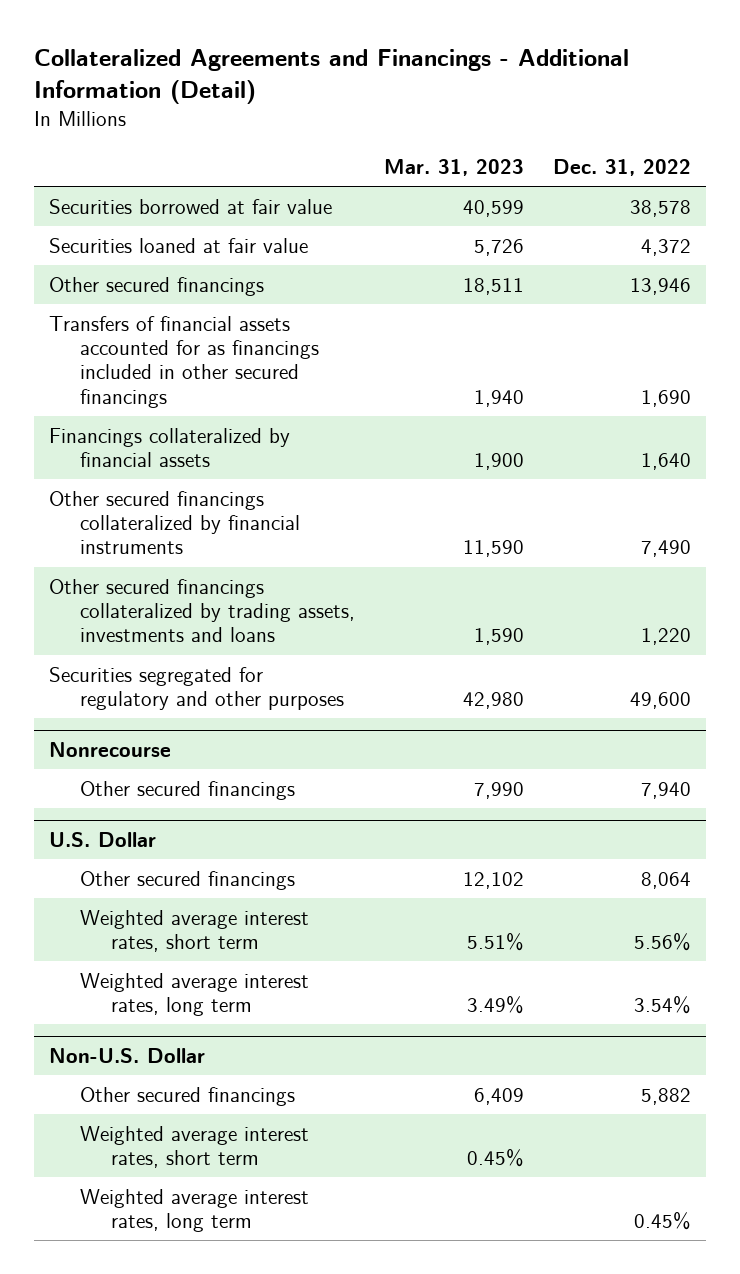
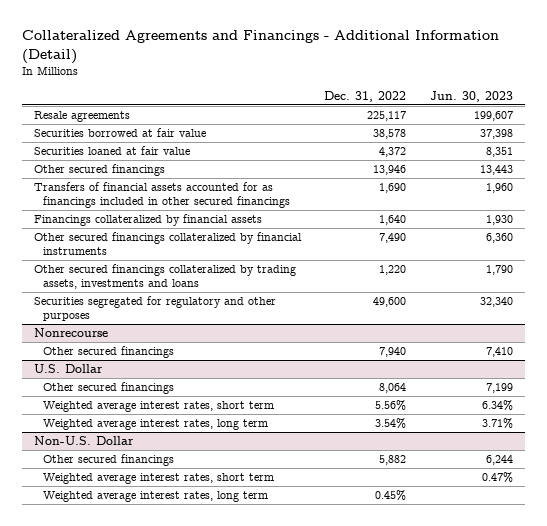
- | Mar. 31, 2023 | Dec. 31, 2022
+ | Dec. 31, 2022 | Jun. 30, 2023
+ Resale agreements | 225,117 | 199,607

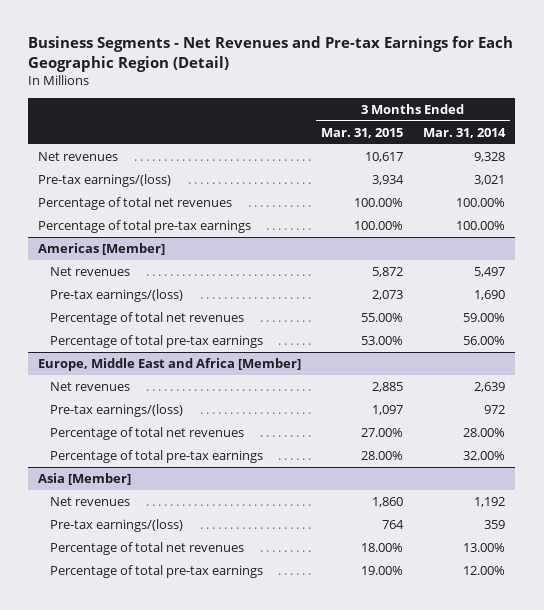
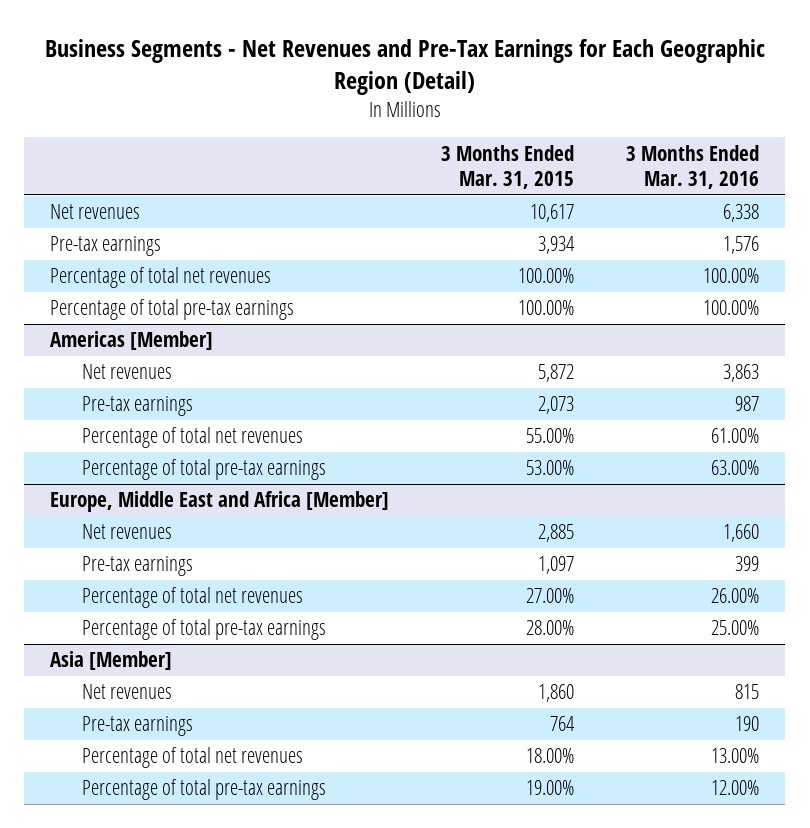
- Business Segments - Net Revenues and Pre-tax Earnings for Each Geographic Region (Detail)
+ Business Segments - Net Revenues and Pre-Tax Earnings for Each Geographic Region (Detail)
- | 3 Months Ended Mar. 31, 2015 | 3 Months Ended Mar. 31, 2014
+ | 3 Months Ended Mar. 31, 2015 | 3 Months Ended Mar. 31, 2016
- Pre-tax earnings/(loss) | 3,934 | 3,021
+ Pre-tax earnings | 3,934 | 1,576
@ Americas [Member]
- Pre-tax earnings/(loss) | 2,073 | 1,690
+ Pre-tax earnings | 2,073 | 987
@ Europe, Middle East and Africa [Member]
- Pre-tax earnings/(loss) | 1,097 | 972
+ Pre-tax earnings | 1,097 | 399
@ Asia [Member]
- Pre-tax earnings/(loss) | 764 | 359
+ Pre-tax earnings | 764 | 190

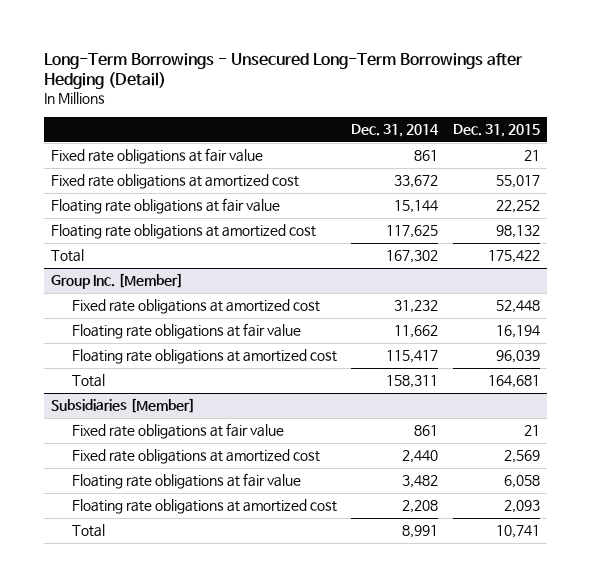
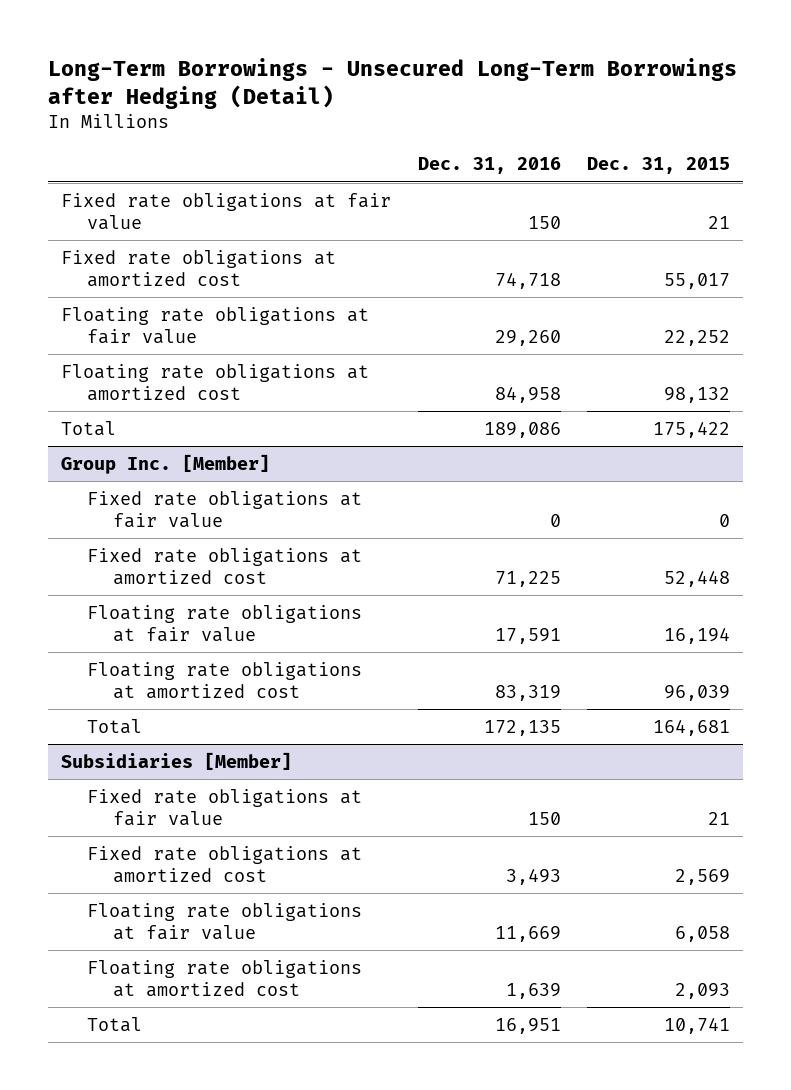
- | Dec. 31, 2014 | Dec. 31, 2015
+ | Dec. 31, 2016 | Dec. 31, 2015
@ Group Inc. [Member]
+ Fixed rate obligations at fair value | 0 | 0

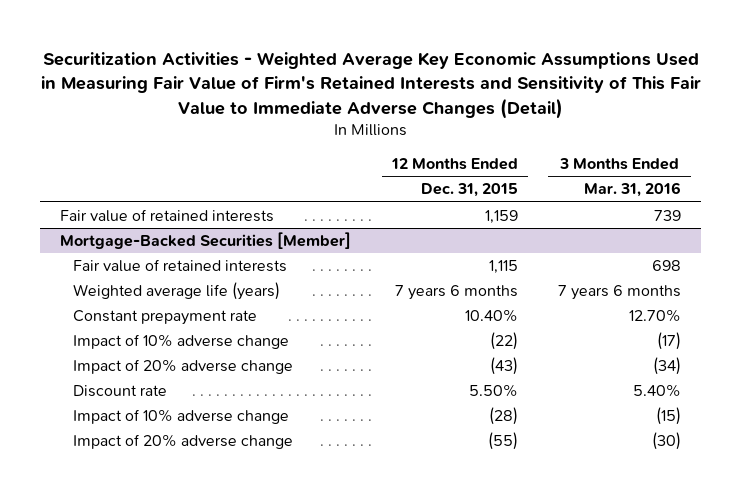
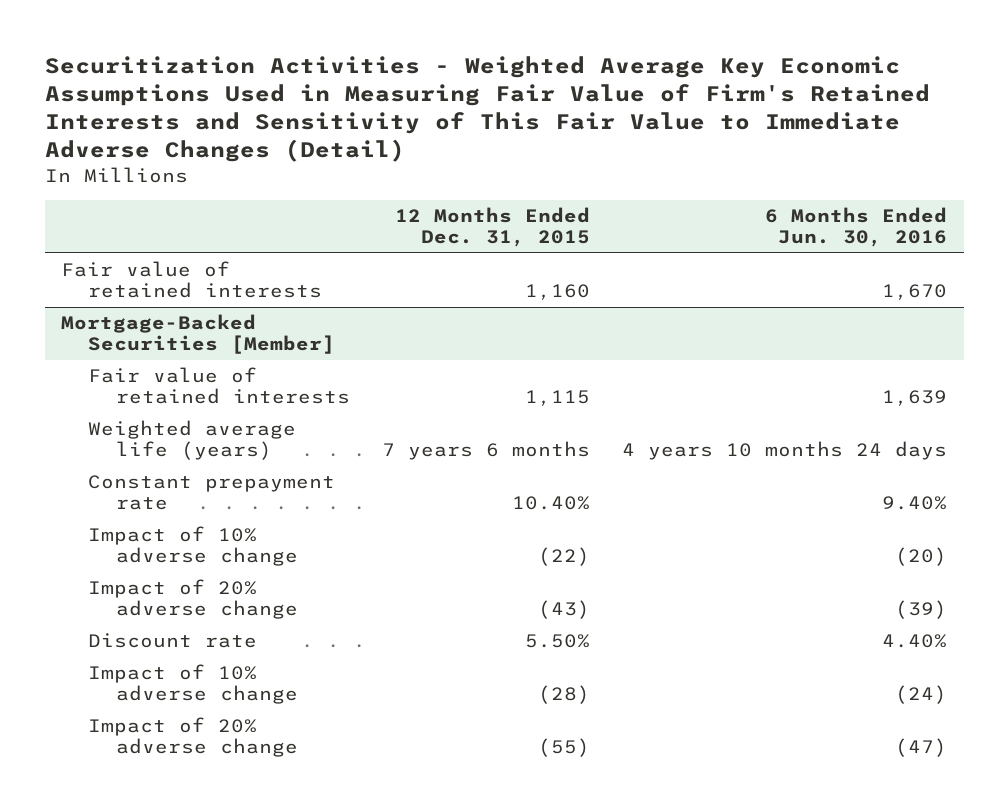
- | 12 Months Ended Dec. 31, 2015 | 3 Months Ended Mar. 31, 2016
+ | 12 Months Ended Dec. 31, 2015 | 6 Months Ended Jun. 30, 2016
- Fair value of retained interests | 1,159 | 739
+ Fair value of retained interests | 1,160 | 1,670

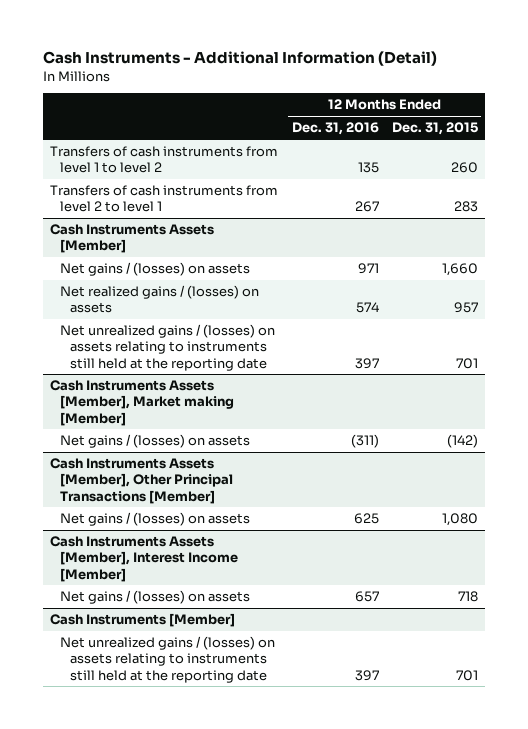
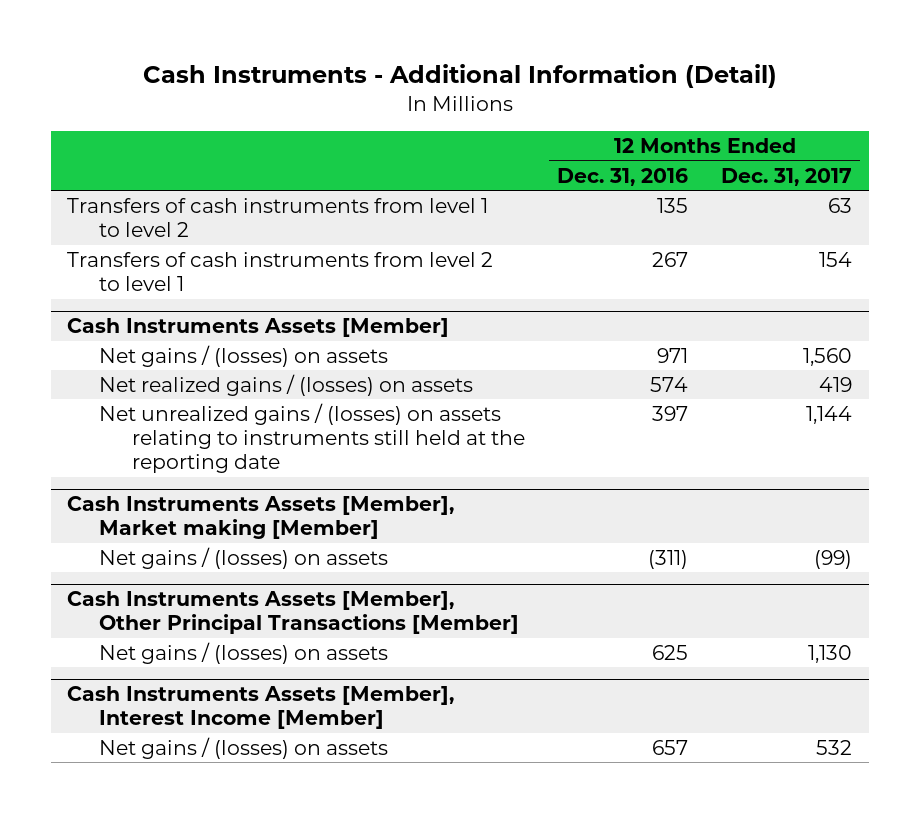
- | 12 Months Ended Dec. 31, 2016 | 12 Months Ended Dec. 31, 2015
+ | 12 Months Ended Dec. 31, 2016 | 12 Months Ended Dec. 31, 2017
- Cash Instruments [Member]
- Net unrealized gains / (losses) on assets relating to instruments still held at the reporting date | 397 | 701

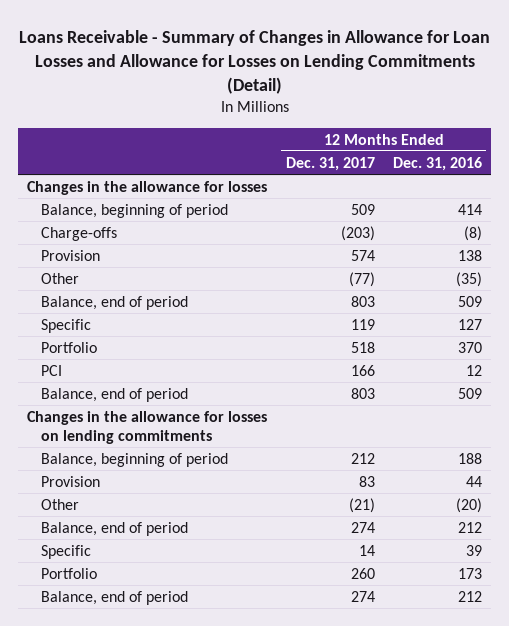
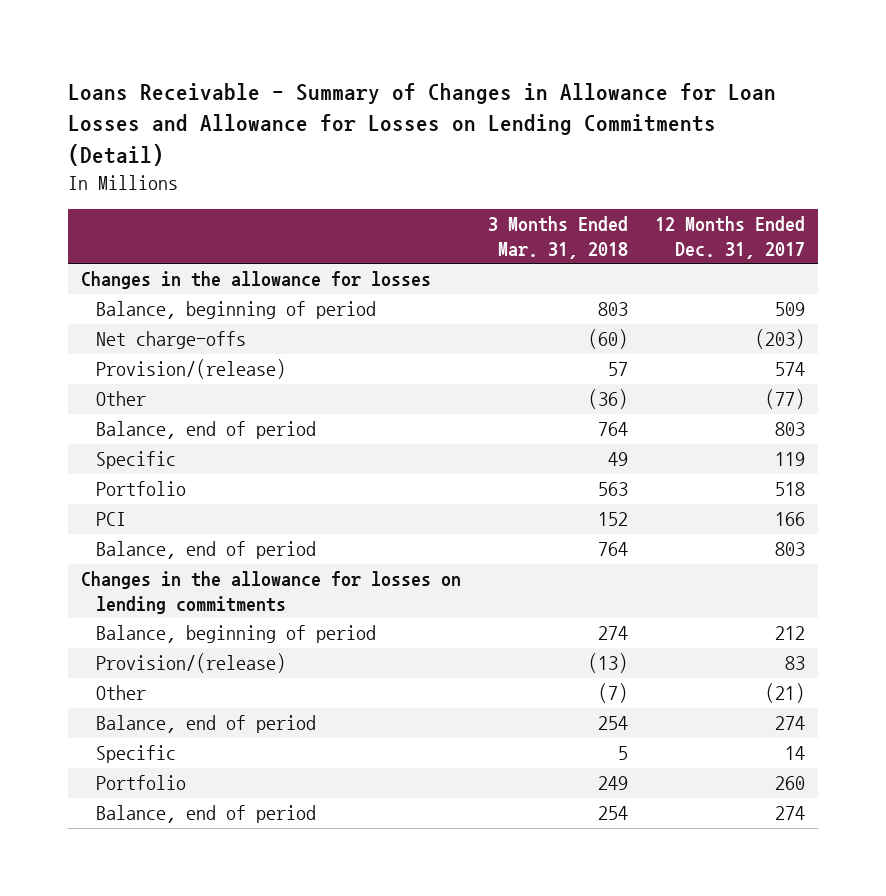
- | 12 Months Ended Dec. 31, 2017 | 12 Months Ended Dec. 31, 2016
+ | 3 Months Ended Mar. 31, 2018 | 12 Months Ended Dec. 31, 2017
- Charge-offs | (203) | (8)
- Provision | 574 | 138
+ Net charge-offs | (60) | (203)
+ Provision/(release) | 57 | 574
- Provision | 83 | 44
+ Provision/(release) | (13) | 83

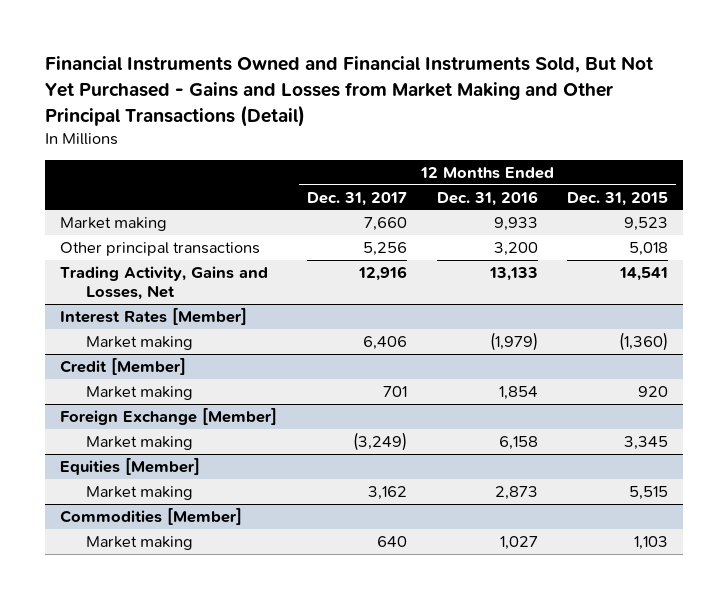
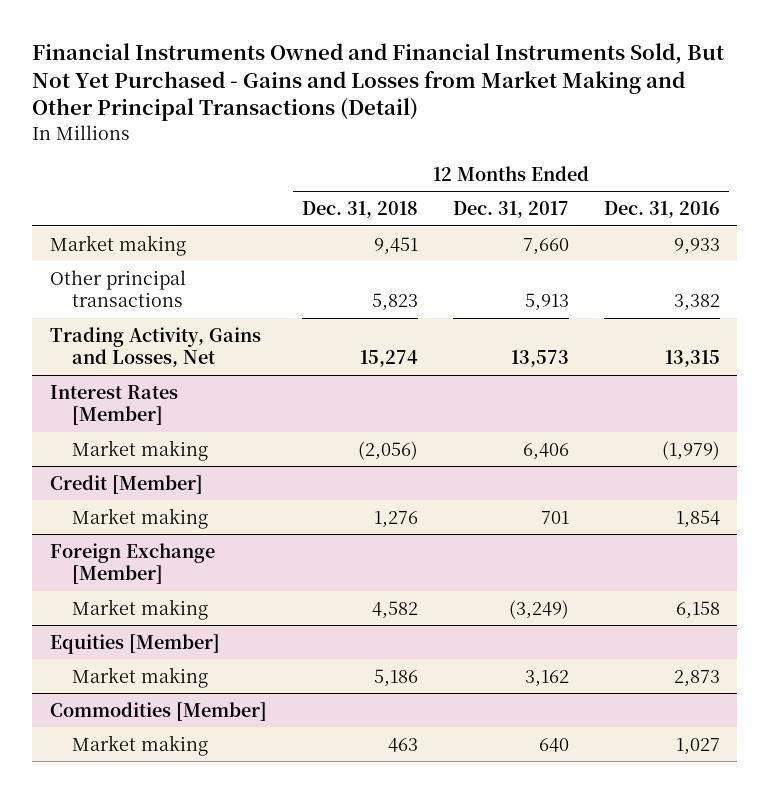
- | 12 Months Ended Dec. 31, 2017 | 12 Months Ended Dec. 31, 2016 | 12 Months Ended Dec. 31, 2015
+ | 12 Months Ended Dec. 31, 2018 | 12 Months Ended Dec. 31, 2017 | 12 Months Ended Dec. 31, 2016
- Other principal transactions | 5,256 | 3,200 | 5,018
- Trading Activity, Gains and Losses, Net | 12,916 | 13,133 | 14,541
+ Other principal transactions | 5,823 | 5,913 | 3,382
+ Trading Activity, Gains and Losses, Net | 15,274 | 13,573 | 13,315

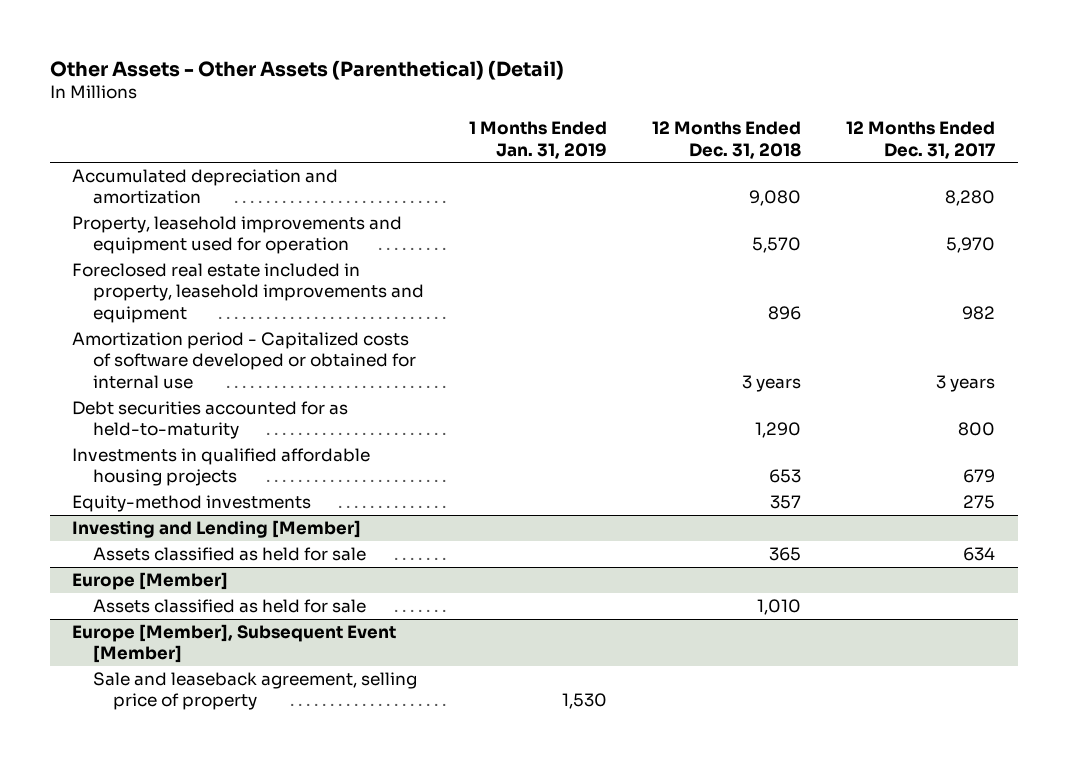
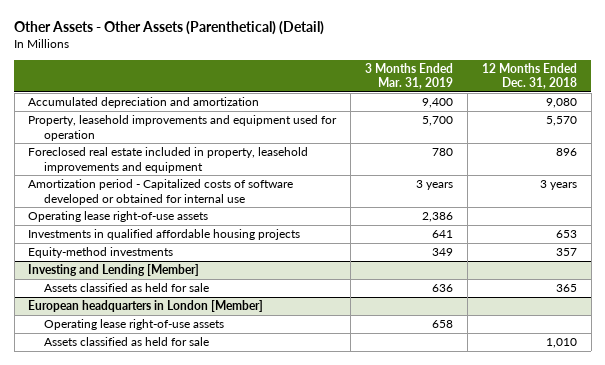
- | 1 Months Ended Jan. 31, 2019 | 12 Months Ended Dec. 31, 2018 | 12 Months Ended Dec. 31, 2017
+ | 3 Months Ended Mar. 31, 2019 | 12 Months Ended Dec. 31, 2018
- Debt securities accounted for as held-to-maturity | | 1,290 | 800
+ Operating lease right-of-use assets | 2,386 |
- Europe [Member]
+ European headquarters in London [Member]
+ Operating lease right-of-use assets | 658 |
- Europe [Member], Subsequent Event [Member]
- Sale and leaseback agreement, selling price of property | 1,530 | |

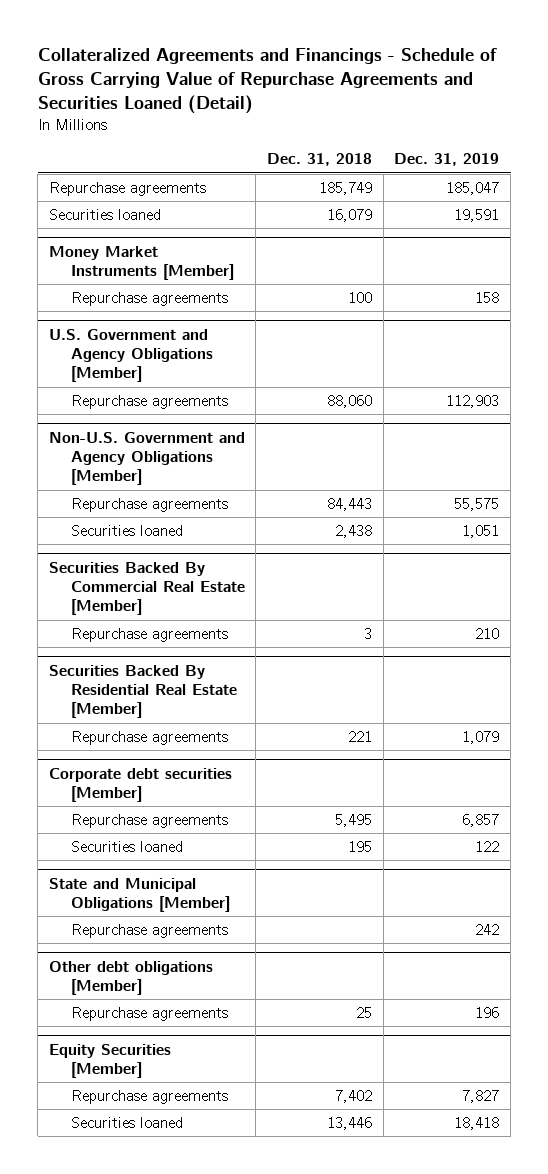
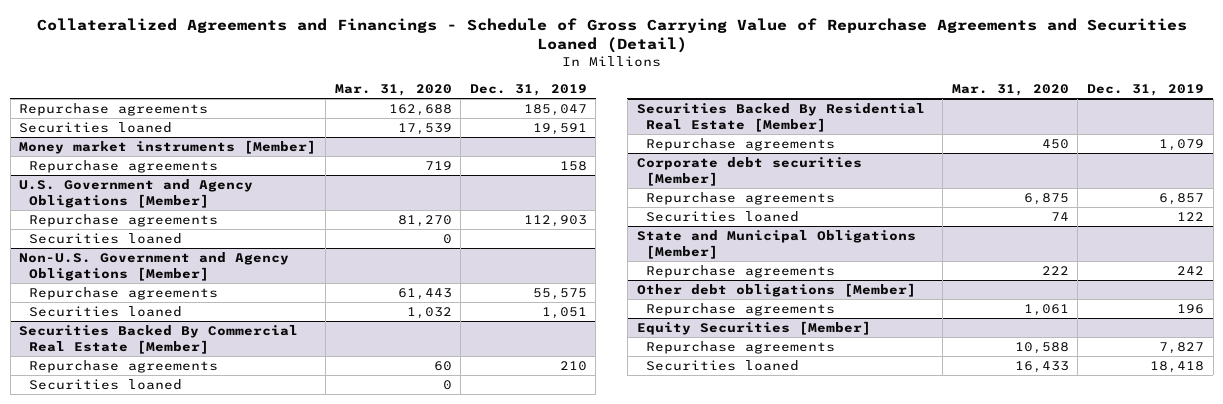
- | Dec. 31, 2018 | Dec. 31, 2019
+ | Mar. 31, 2020 | Dec. 31, 2019
- Money Market Instruments [Member]
+ Money market instruments [Member]
@ U.S. Government and Agency Obligations [Member]
+ Securities loaned | 0 |
@ Securities Backed By Commercial Real Estate [Member]
+ Securities loaned | 0 |

